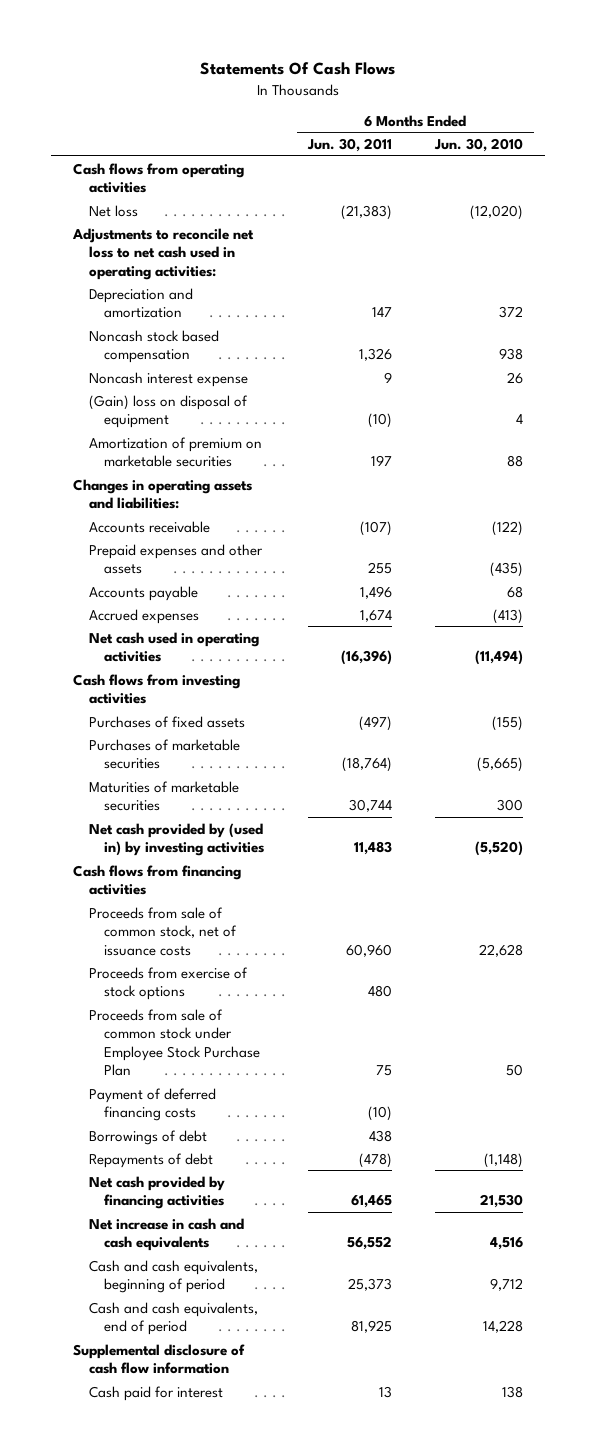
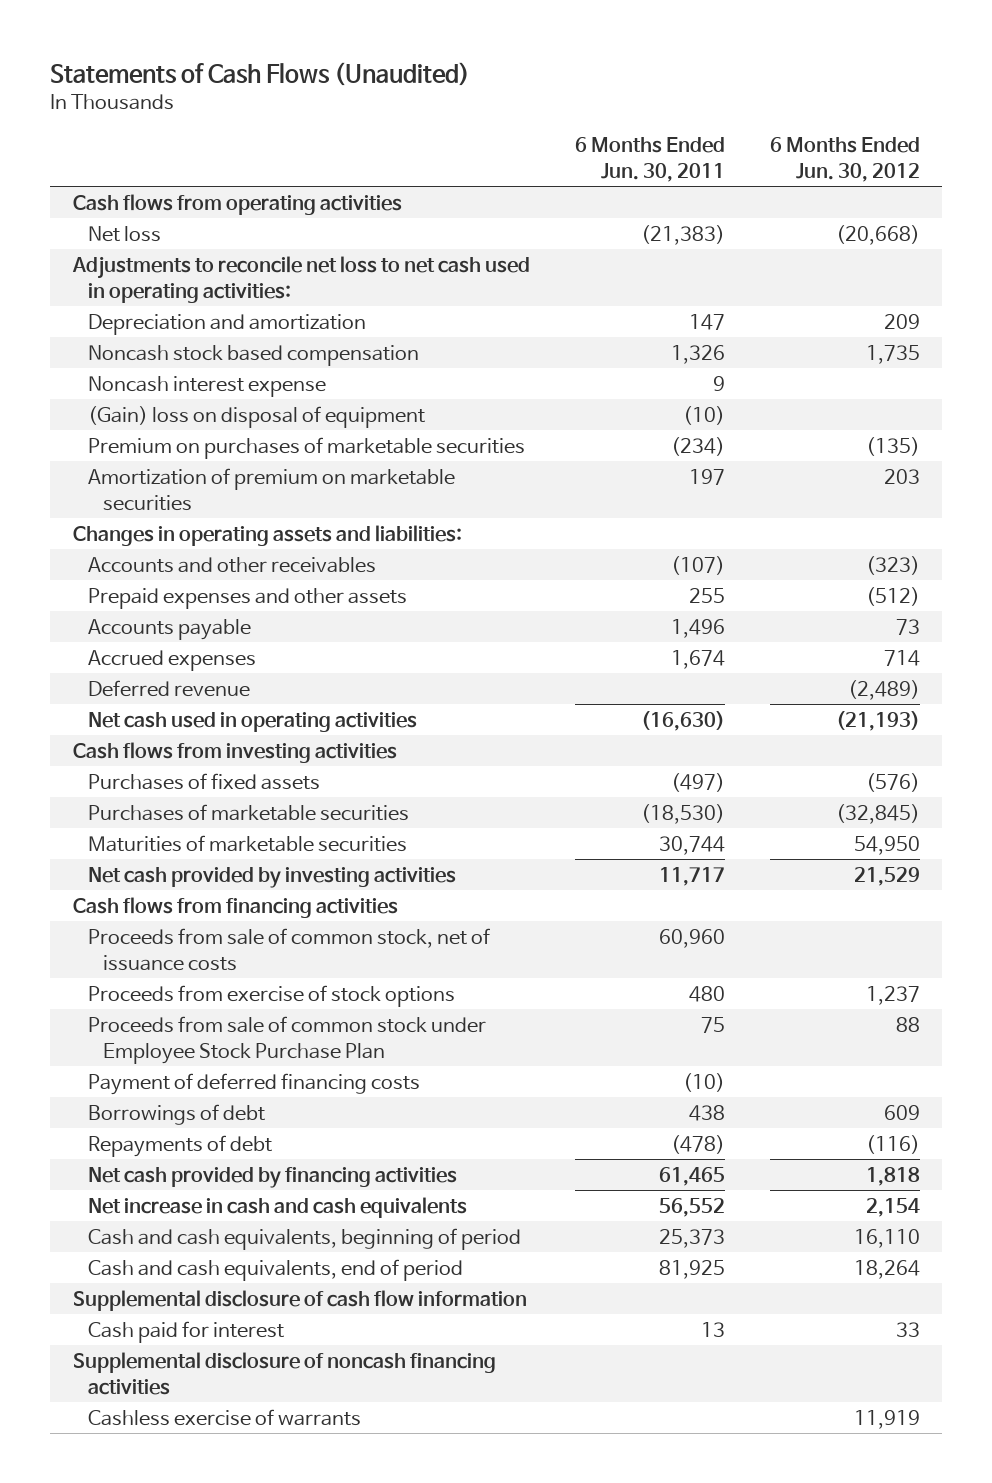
- Statements Of Cash Flows
+ Statements of Cash Flows (Unaudited)
- | 6 Months Ended Jun. 30, 2011 | 6 Months Ended Jun. 30, 2010
+ | 6 Months Ended Jun. 30, 2011 | 6 Months Ended Jun. 30, 2012
+ Premium on purchases of marketable securities | (234) | (135)
- Accounts receivable | (107) | (122)
+ Accounts and other receivables | (107) | (323)
- Net cash used in operating activities | (16,396) | (11,494)
+ Deferred revenue | | (2,489)
+ Net cash used in operating activities | (16,630) | (21,193)
- Purchases of marketable securities | (18,764) | (5,665)
+ Purchases of marketable securities | (18,530) | (32,845)
- Net cash provided by (used in) by investing activities | 11,483 | (5,520)
+ Net cash provided by investing activities | 11,717 | 21,529
+ Supplemental disclosure of noncash financing activities
+ Cashless exercise of warrants | | 11,919

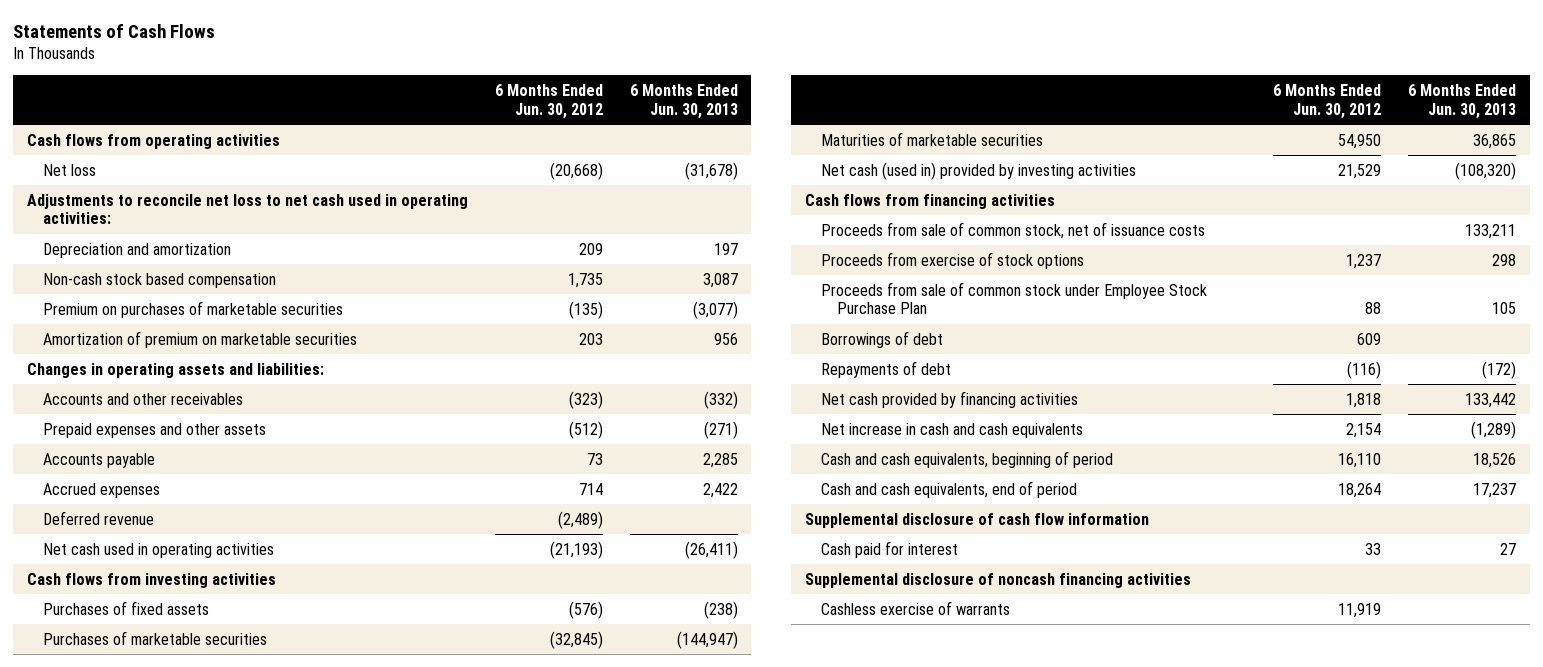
- Statements of Cash Flows (Unaudited)
+ Statements of Cash Flows
- | 6 Months Ended Jun. 30, 2011 | 6 Months Ended Jun. 30, 2012
+ | 6 Months Ended Jun. 30, 2012 | 6 Months Ended Jun. 30, 2013
- Noncash stock based compensation | 1,326 | 1,735
- Noncash interest expense | 9 |
- (Gain) loss on disposal of equipment | (10) |
+ Non-cash stock based compensation | 1,735 | 3,087
- Net cash provided by investing activities | 11,717 | 21,529
+ Net cash (used in) provided by investing activities | 21,529 | (108,320)
- Payment of deferred financing costs | (10) |

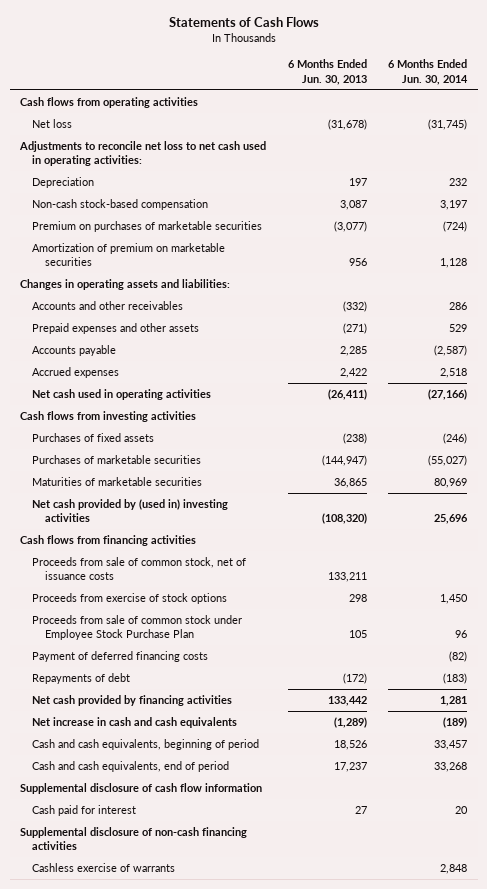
- | 6 Months Ended Jun. 30, 2012 | 6 Months Ended Jun. 30, 2013
+ | 6 Months Ended Jun. 30, 2013 | 6 Months Ended Jun. 30, 2014
- Depreciation and amortization | 209 | 197
- Non-cash stock based compensation | 1,735 | 3,087
+ Depreciation | 197 | 232
+ Non-cash stock-based compensation | 3,087 | 3,197
- Deferred revenue | (2,489) |
- Net cash (used in) provided by investing activities | 21,529 | (108,320)
+ Net cash provided by (used in) investing activities | (108,320) | 25,696
- Borrowings of debt | 609 |
+ Payment of deferred financing costs | | (82)
- Supplemental disclosure of noncash financing activities
+ Supplemental disclosure of non-cash financing activities

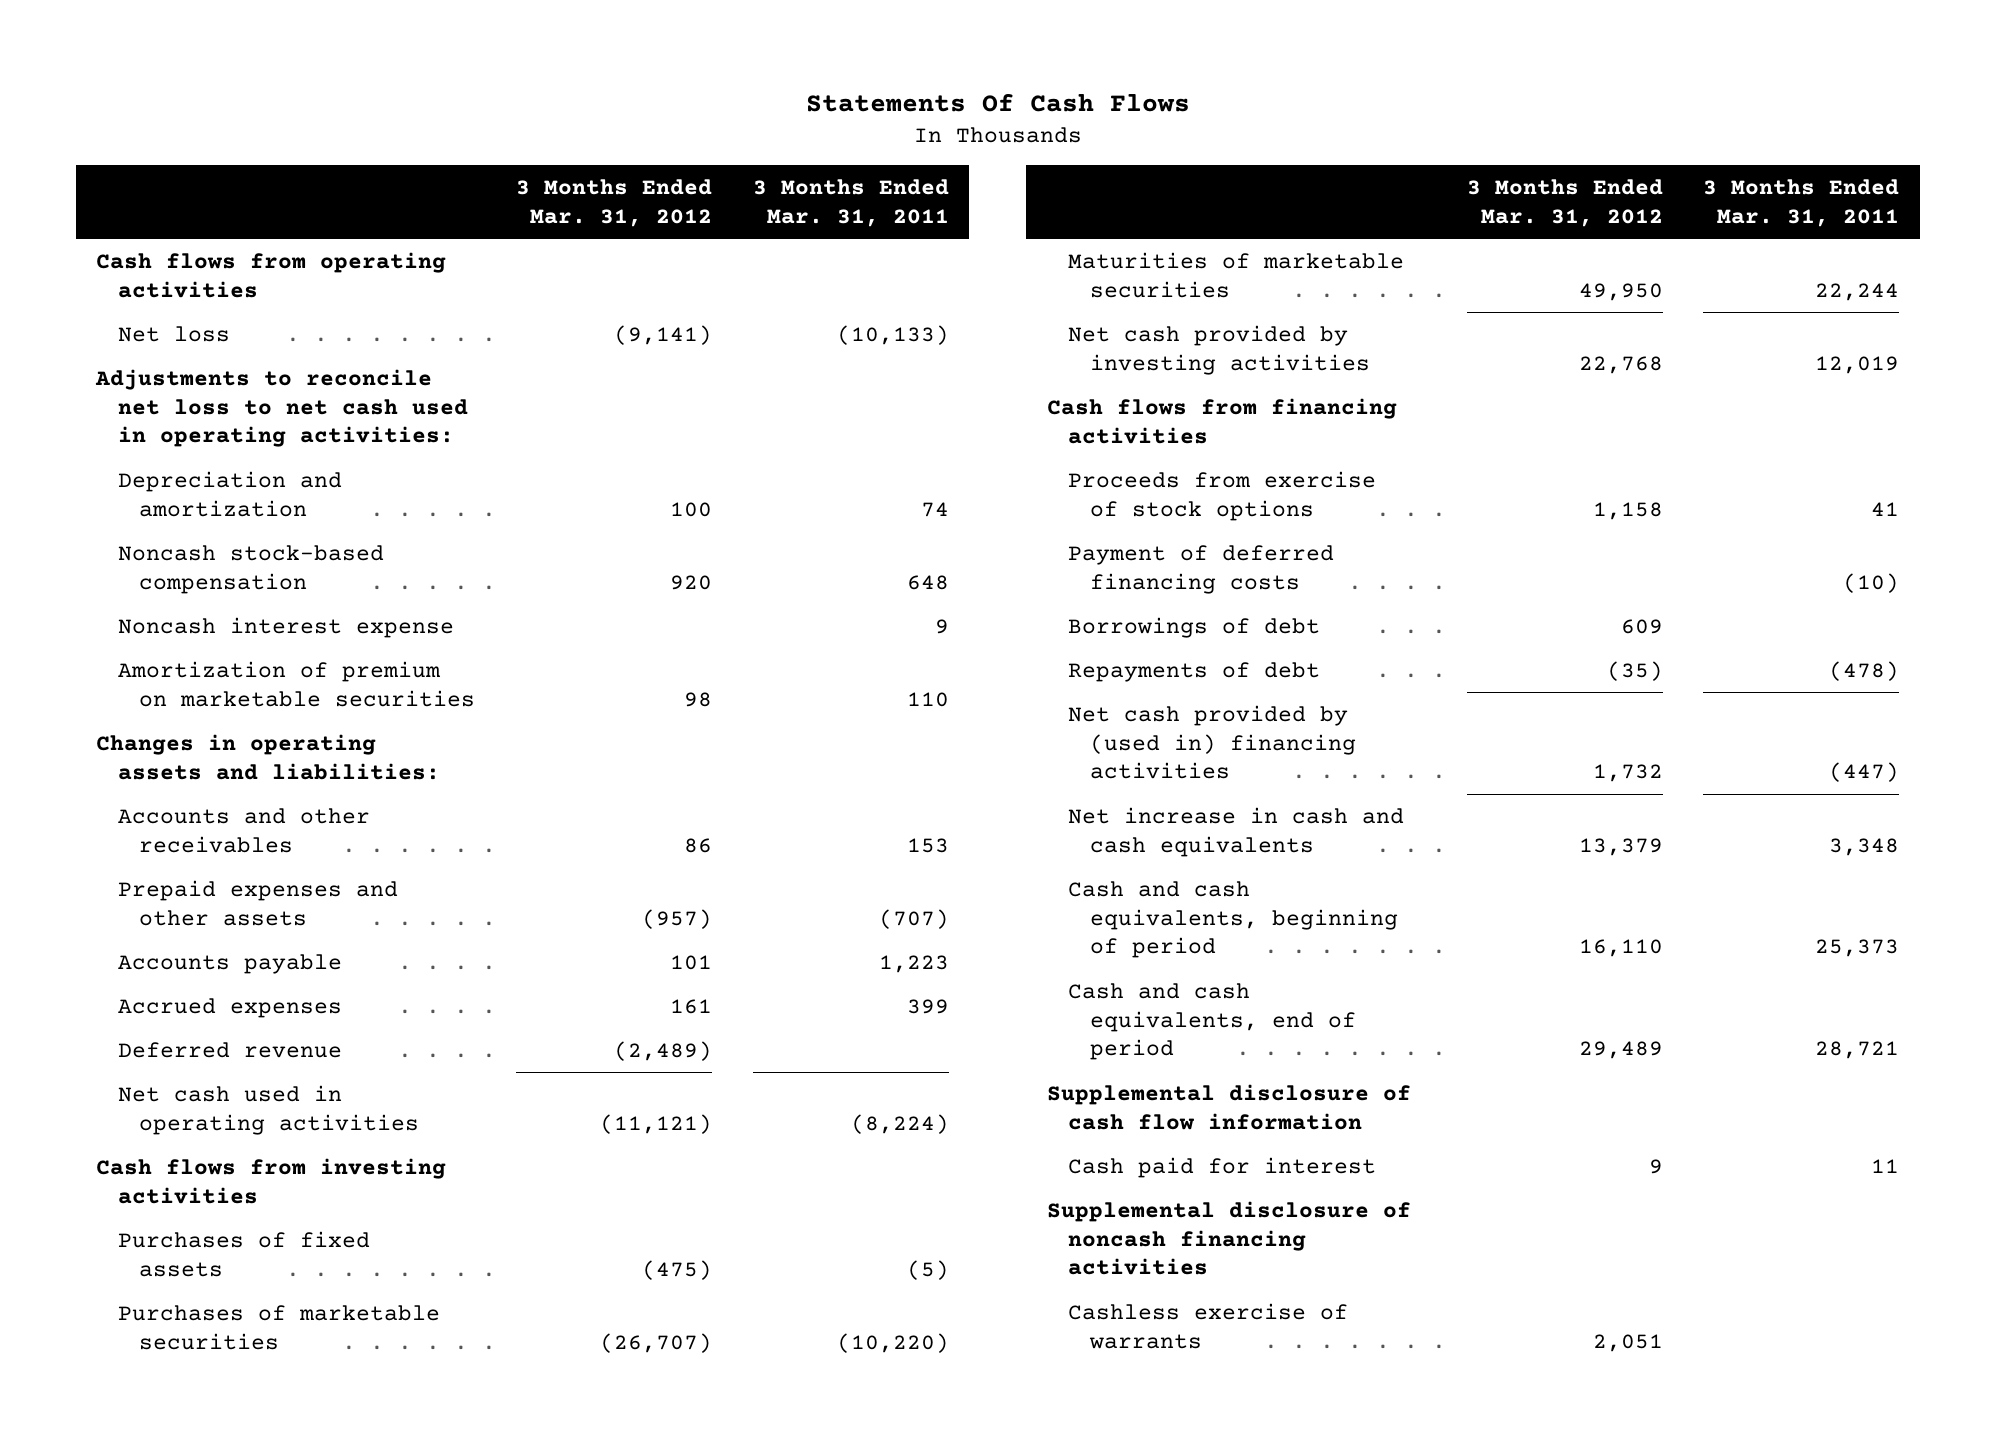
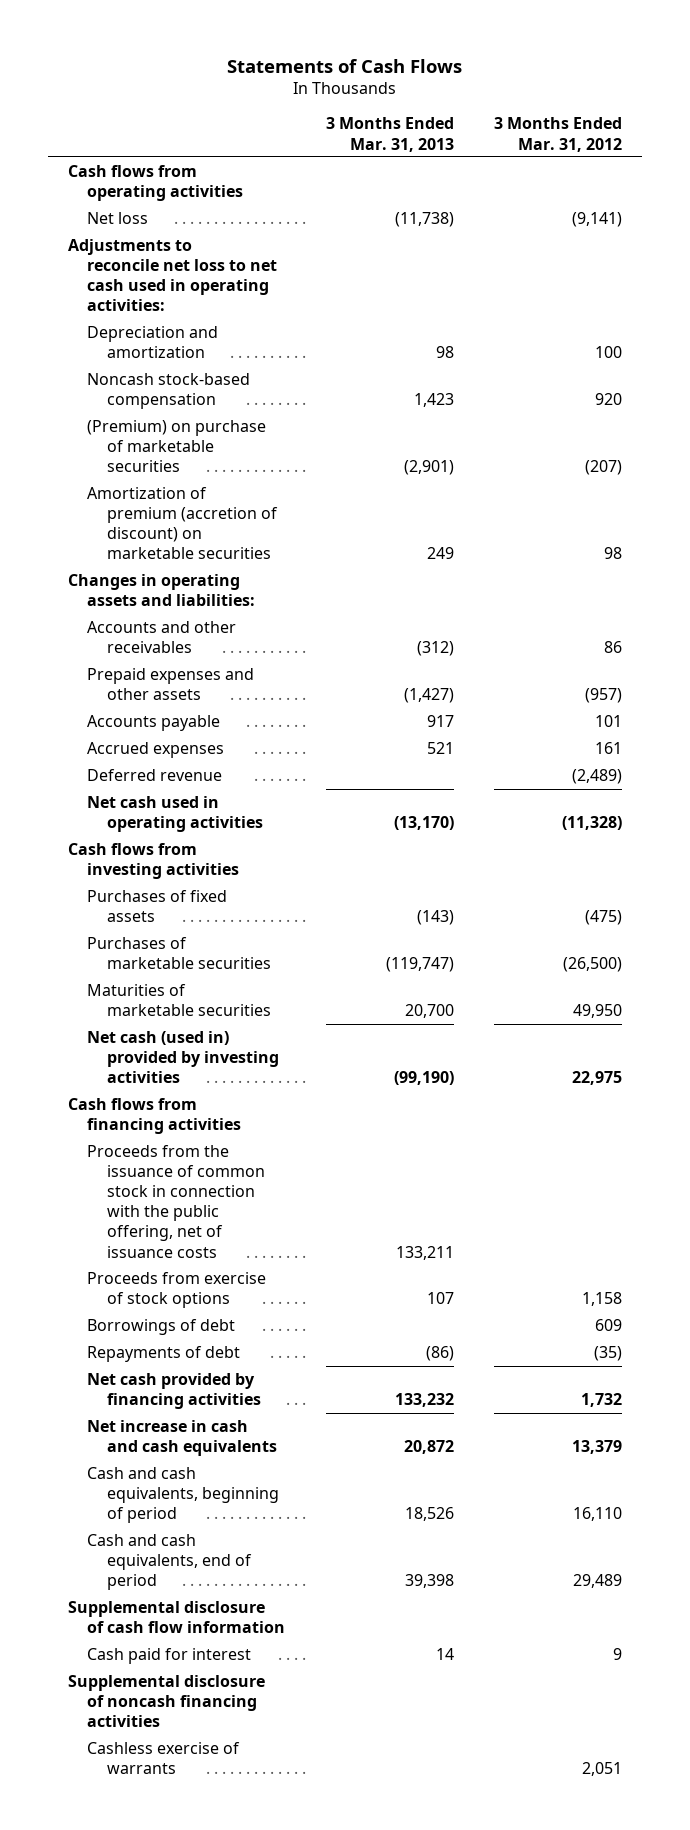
- Statements Of Cash Flows
+ Statements of Cash Flows
- | 3 Months Ended Mar. 31, 2012 | 3 Months Ended Mar. 31, 2011
+ | 3 Months Ended Mar. 31, 2013 | 3 Months Ended Mar. 31, 2012
- Noncash interest expense | | 9
- Amortization of premium on marketable securities | 98 | 110
+ (Premium) on purchase of marketable securities | (2,901) | (207)
+ Amortization of premium (accretion of discount) on marketable securities | 249 | 98
- Net cash used in operating activities | (11,121) | (8,224)
+ Net cash used in operating activities | (13,170) | (11,328)
- Purchases of marketable securities | (26,707) | (10,220)
+ Purchases of marketable securities | (119,747) | (26,500)
- Net cash provided by investing activities | 22,768 | 12,019
+ Net cash (used in) provided by investing activities | (99,190) | 22,975
+ Proceeds from the issuance of common stock in connection with the public offering, net of issuance costs | 133,211 |
- Payment of deferred financing costs | | (10)
- Net cash provided by (used in) financing activities | 1,732 | (447)
+ Net cash provided by financing activities | 133,232 | 1,732

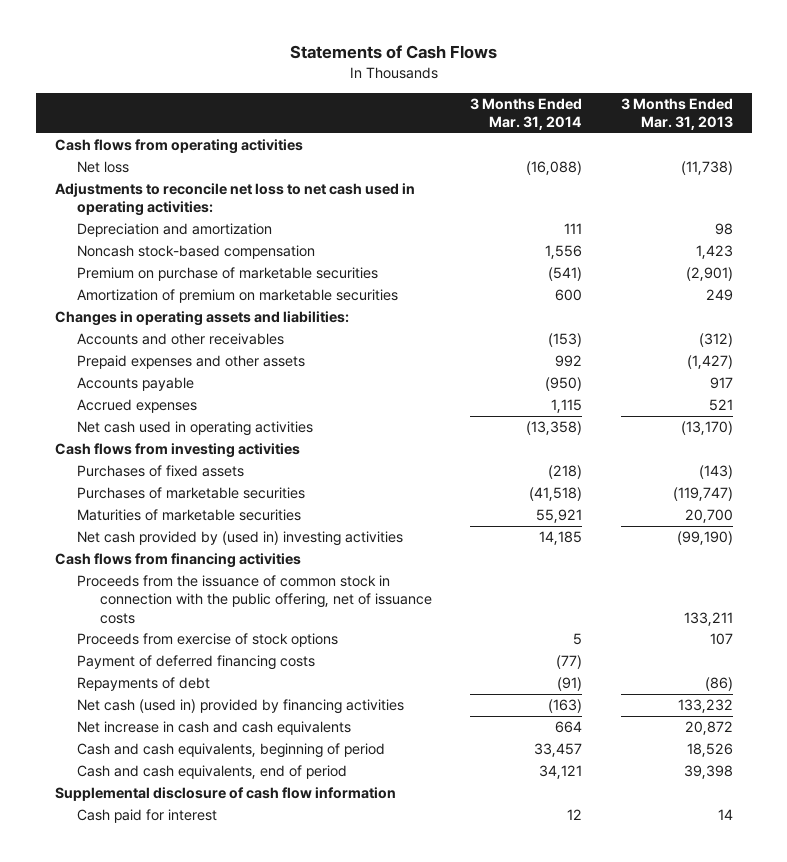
- | 3 Months Ended Mar. 31, 2013 | 3 Months Ended Mar. 31, 2012
+ | 3 Months Ended Mar. 31, 2014 | 3 Months Ended Mar. 31, 2013
- (Premium) on purchase of marketable securities | (2,901) | (207)
- Amortization of premium (accretion of discount) on marketable securities | 249 | 98
+ Premium on purchase of marketable securities | (541) | (2,901)
+ Amortization of premium on marketable securities | 600 | 249
- Deferred revenue | | (2,489)
- Net cash (used in) provided by investing activities | (99,190) | 22,975
+ Net cash provided by (used in) investing activities | 14,185 | (99,190)
- Borrowings of debt | | 609
+ Payment of deferred financing costs | (77) |
- Net cash provided by financing activities | 133,232 | 1,732
+ Net cash (used in) provided by financing activities | (163) | 133,232
- Supplemental disclosure of noncash financing activities
- Cashless exercise of warrants | | 2,051

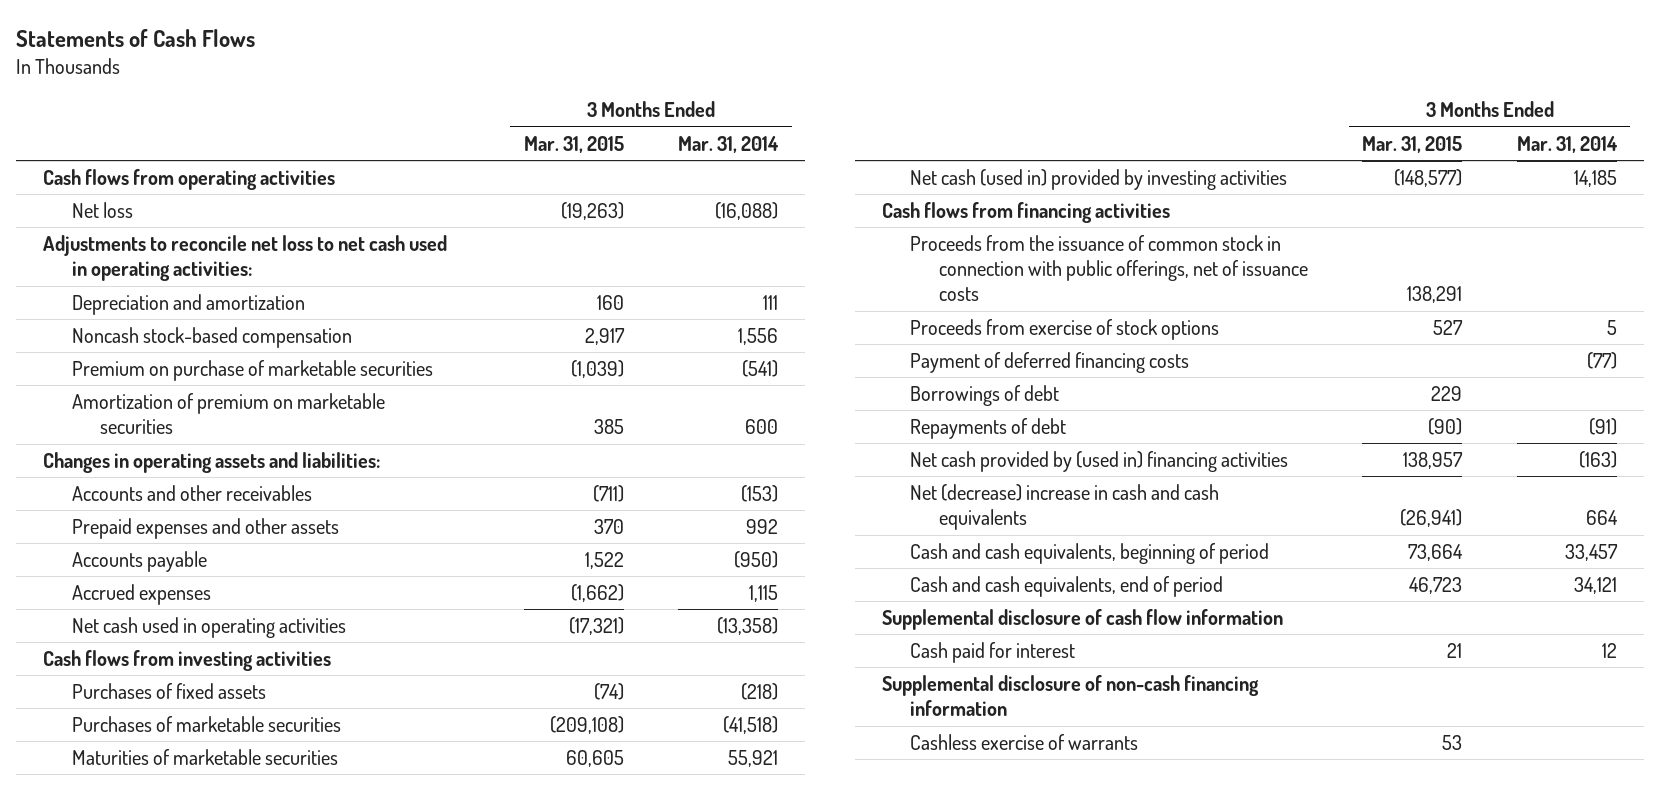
- | 3 Months Ended Mar. 31, 2014 | 3 Months Ended Mar. 31, 2013
+ | 3 Months Ended Mar. 31, 2015 | 3 Months Ended Mar. 31, 2014
- Net cash provided by (used in) investing activities | 14,185 | (99,190)
+ Net cash (used in) provided by investing activities | (148,577) | 14,185
- Proceeds from the issuance of common stock in connection with the public offering, net of issuance costs | | 133,211
+ Proceeds from the issuance of common stock in connection with public offerings, net of issuance costs | 138,291 |
+ Borrowings of debt | 229 |
- Net cash (used in) provided by financing activities | (163) | 133,232
- Net increase in cash and cash equivalents | 664 | 20,872
+ Net cash provided by (used in) financing activities | 138,957 | (163)
+ Net (decrease) increase in cash and cash equivalents | (26,941) | 664
+ Supplemental disclosure of non-cash financing information
+ Cashless exercise of warrants | 53 |

